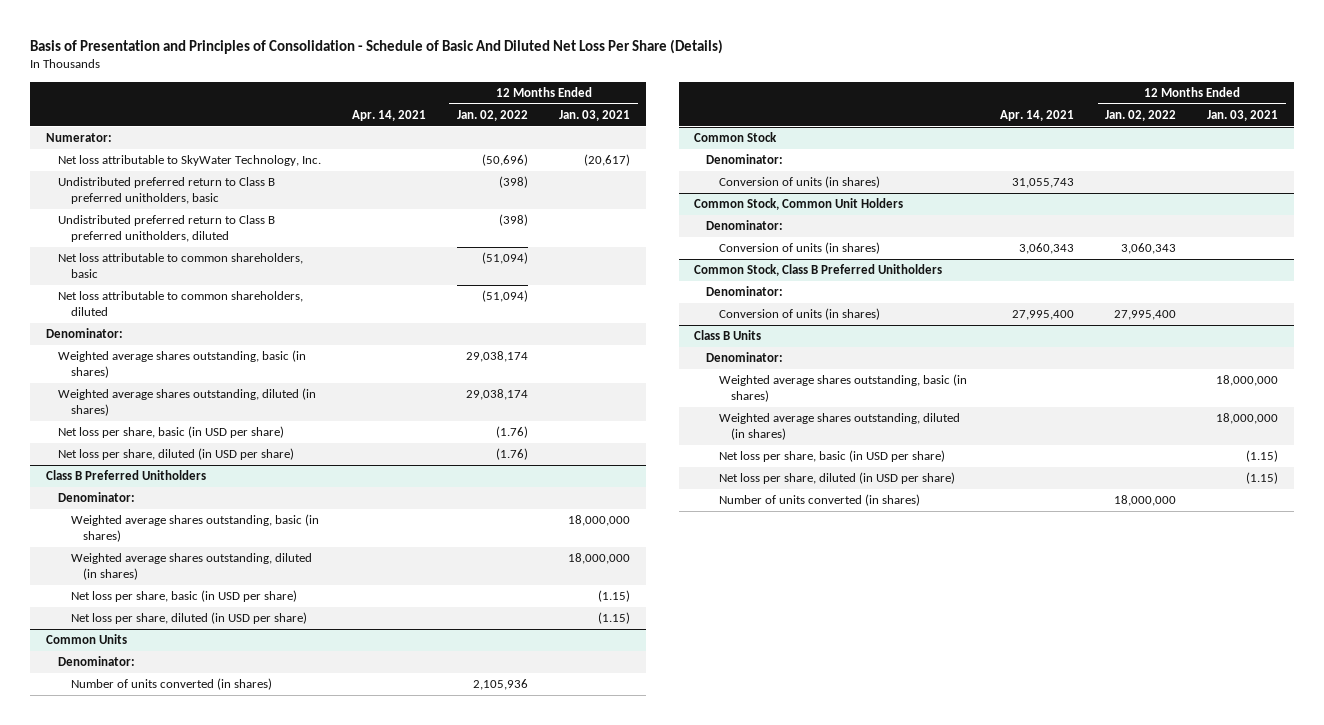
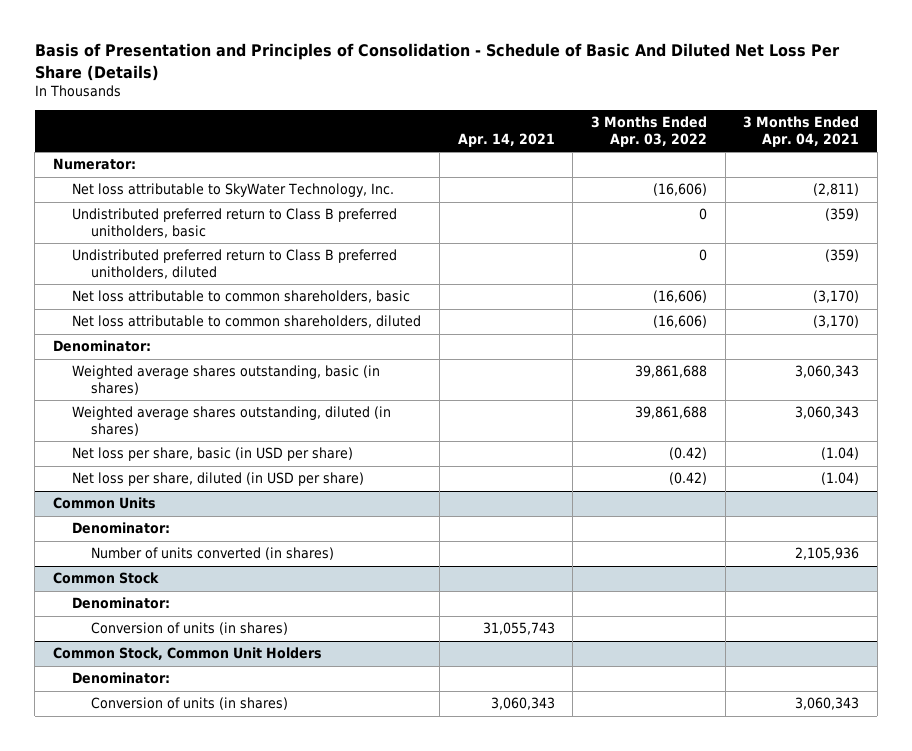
- | Apr. 14, 2021 | 12 Months Ended Jan. 02, 2022 | 12 Months Ended Jan. 03, 2021
+ | Apr. 14, 2021 | 3 Months Ended Apr. 03, 2022 | 3 Months Ended Apr. 04, 2021
- Class B Preferred Unitholders
- Denominator:
- Weighted average shares outstanding, basic (in shares) | | | 18,000,000
- Weighted average shares outstanding, diluted (in shares) | | | 18,000,000
- Net loss per share, basic (in USD per share) | | | (1.15)
- Net loss per share, diluted (in USD per share) | | | (1.15)
- Common Stock, Class B Preferred Unitholders
- Denominator:
- Conversion of units (in shares) | 27,995,400 | 27,995,400 |
- Class B Units
- Denominator:
- Weighted average shares outstanding, basic (in shares) | | | 18,000,000
- Weighted average shares outstanding, diluted (in shares) | | | 18,000,000
- Net loss per share, basic (in USD per share) | | | (1.15)
- Net loss per share, diluted (in USD per share) | | | (1.15)
- Number of units converted (in shares) | | 18,000,000 |

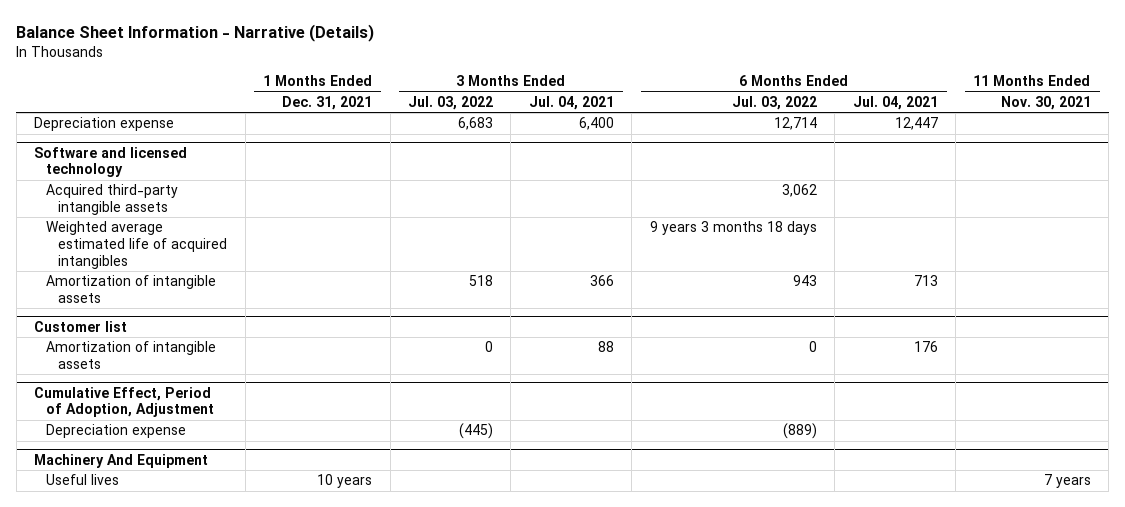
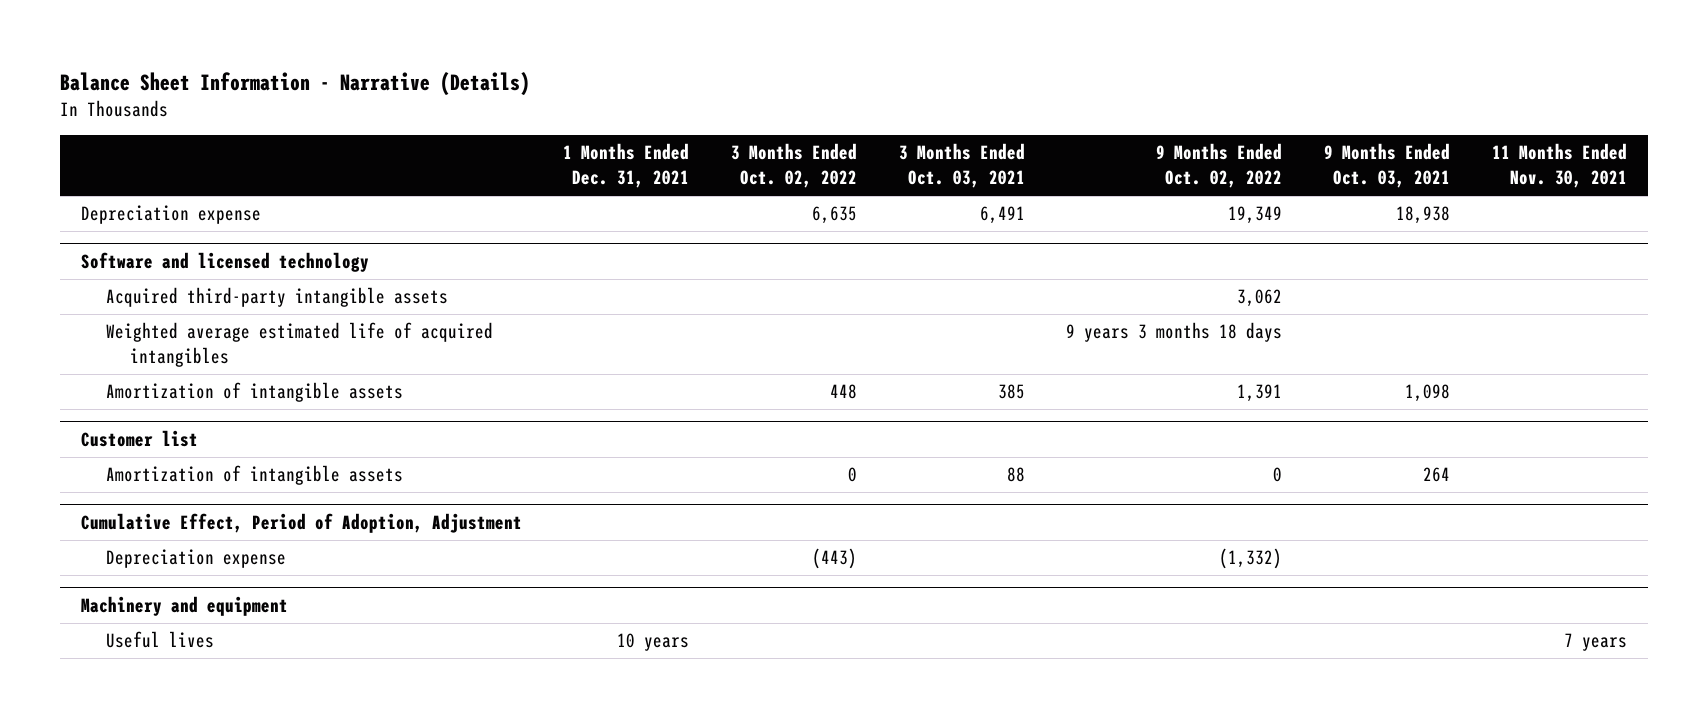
- | 1 Months Ended Dec. 31, 2021 | 3 Months Ended Jul. 03, 2022 | 3 Months Ended Jul. 04, 2021 | 6 Months Ended Jul. 03, 2022 | 6 Months Ended Jul. 04, 2021 | 11 Months Ended Nov. 30, 2021
+ | 1 Months Ended Dec. 31, 2021 | 3 Months Ended Oct. 02, 2022 | 3 Months Ended Oct. 03, 2021 | 9 Months Ended Oct. 02, 2022 | 9 Months Ended Oct. 03, 2021 | 11 Months Ended Nov. 30, 2021
- Machinery And Equipment
+ Machinery and equipment

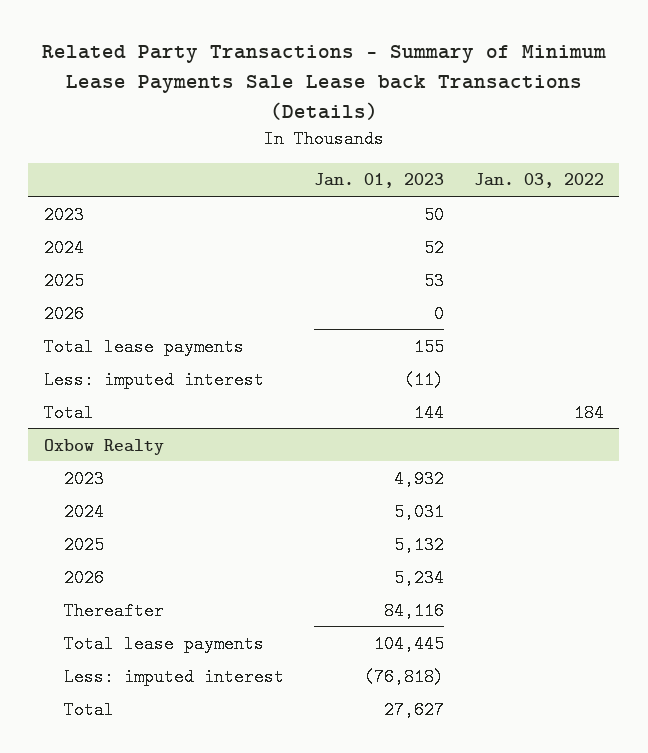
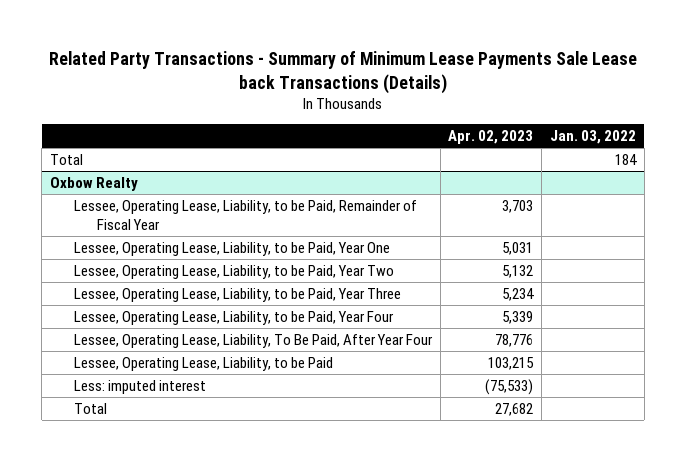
- | Jan. 01, 2023 | Jan. 03, 2022
+ | Apr. 02, 2023 | Jan. 03, 2022
- 2023 | 50 |
- 2024 | 52 |
- 2025 | 53 |
- 2026 | 0 |
- Total lease payments | 155 |
- Less: imputed interest | (11) |
@ Oxbow Realty
- 2023 | 4,932 |
- 2024 | 5,031 |
- 2025 | 5,132 |
- 2026 | 5,234 |
- Thereafter | 84,116 |
- Total lease payments | 104,445 |
+ Lessee, Operating Lease, Liability, to be Paid, Remainder of Fiscal Year | 3,703 |
+ Lessee, Operating Lease, Liability, to be Paid, Year One | 5,031 |
+ Lessee, Operating Lease, Liability, to be Paid, Year Two | 5,132 |
+ Lessee, Operating Lease, Liability, to be Paid, Year Three | 5,234 |
+ Lessee, Operating Lease, Liability, to be Paid, Year Four | 5,339 |
+ Lessee, Operating Lease, Liability, To Be Paid, After Year Four | 78,776 |
+ Lessee, Operating Lease, Liability, to be Paid | 103,215 |

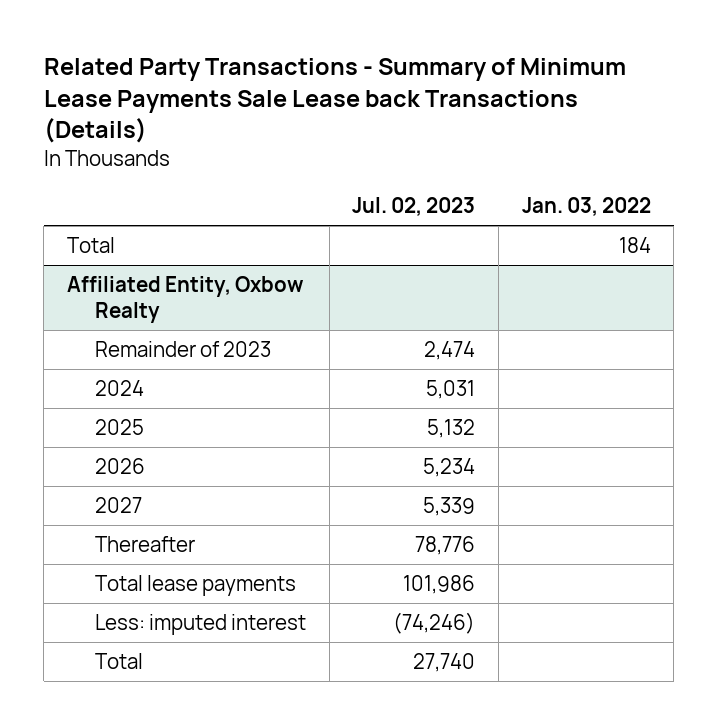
- | Apr. 02, 2023 | Jan. 03, 2022
+ | Jul. 02, 2023 | Jan. 03, 2022
- Oxbow Realty
- Lessee, Operating Lease, Liability, to be Paid, Remainder of Fiscal Year | 3,703 |
- Lessee, Operating Lease, Liability, to be Paid, Year One | 5,031 |
- Lessee, Operating Lease, Liability, to be Paid, Year Two | 5,132 |
- Lessee, Operating Lease, Liability, to be Paid, Year Three | 5,234 |
- Lessee, Operating Lease, Liability, to be Paid, Year Four | 5,339 |
- Lessee, Operating Lease, Liability, To Be Paid, After Year Four | 78,776 |
- Lessee, Operating Lease, Liability, to be Paid | 103,215 |
+ Affiliated Entity, Oxbow Realty
+ Remainder of 2023 | 2,474 |
+ 2024 | 5,031 |
+ 2025 | 5,132 |
+ 2026 | 5,234 |
+ 2027 | 5,339 |
+ Thereafter | 78,776 |
+ Total lease payments | 101,986 |

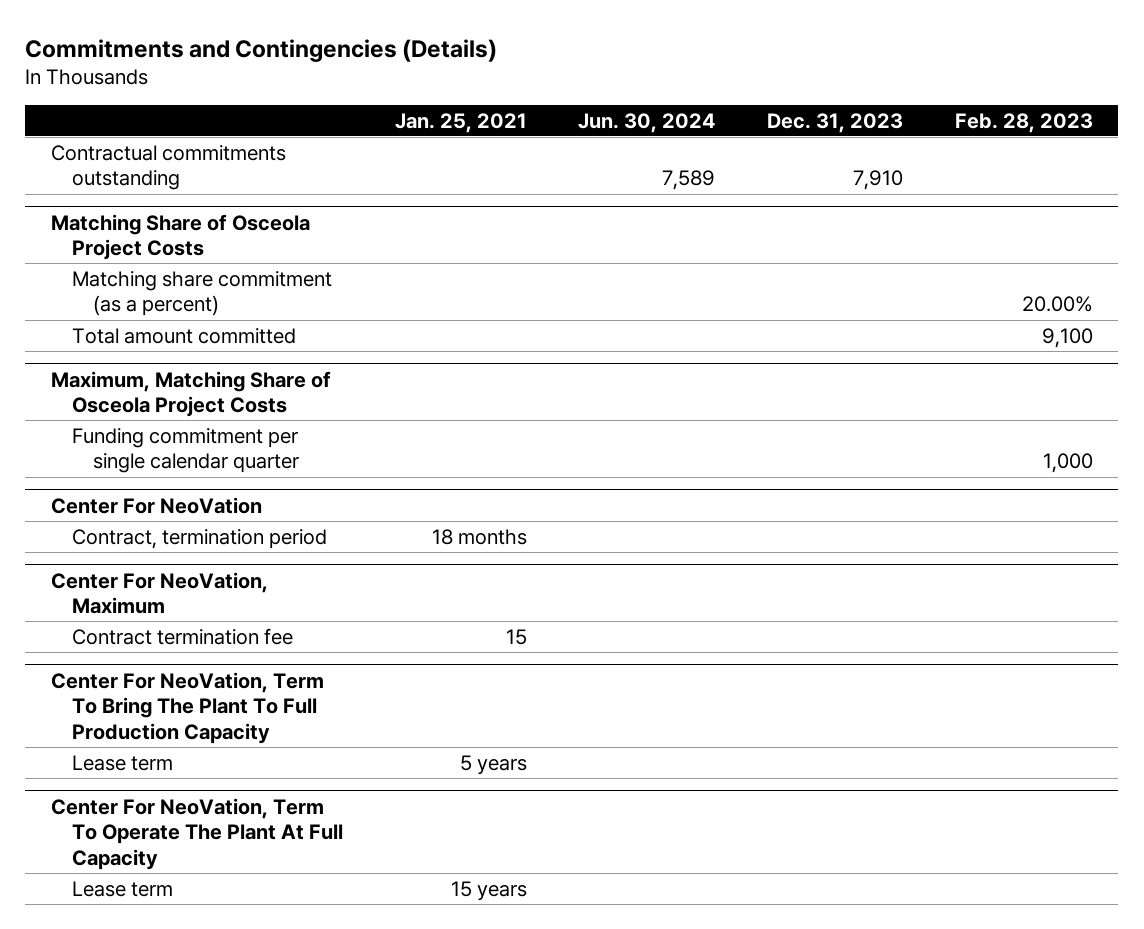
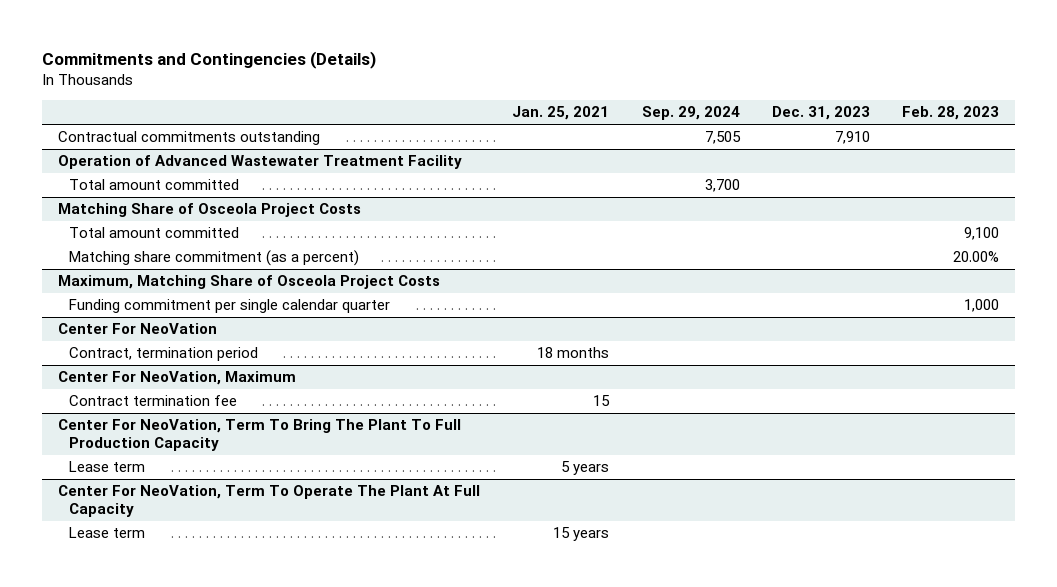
- | Jan. 25, 2021 | Jun. 30, 2024 | Dec. 31, 2023 | Feb. 28, 2023
+ | Jan. 25, 2021 | Sep. 29, 2024 | Dec. 31, 2023 | Feb. 28, 2023
+ Operation of Advanced Wastewater Treatment Facility
+ Total amount committed | | 3,700 | |
@ Matching Share of Osceola Project Costs
moved down: Matching share commitment (as a percent) | | | | 20.00%

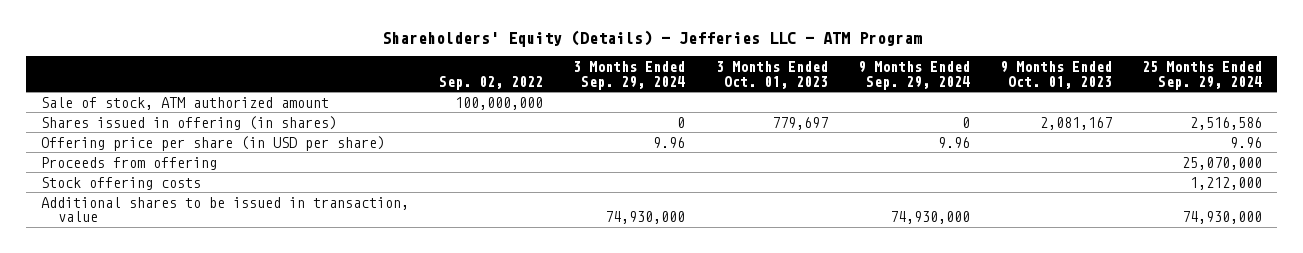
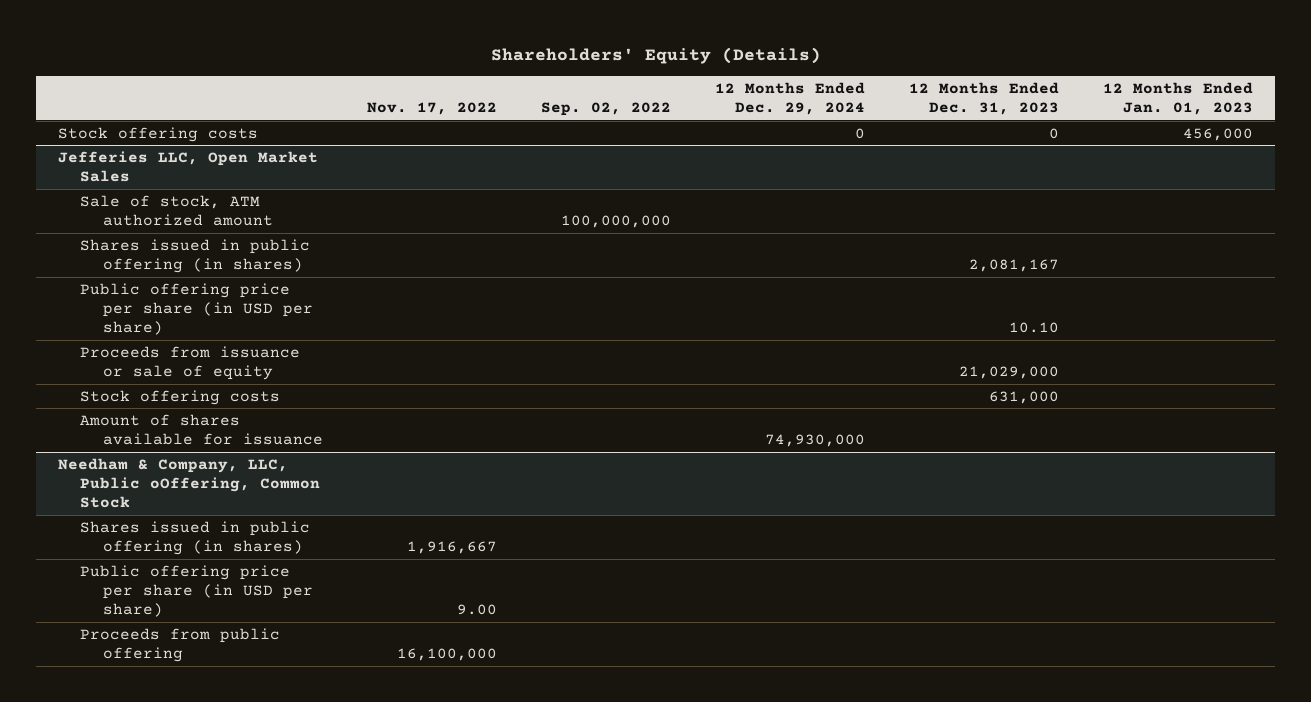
- Shareholders' Equity (Details) - Jefferies LLC - ATM Program
+ Shareholders' Equity (Details)
- | Sep. 02, 2022 | 3 Months Ended Sep. 29, 2024 | 3 Months Ended Oct. 01, 2023 | 9 Months Ended Sep. 29, 2024 | 9 Months Ended Oct. 01, 2023 | 25 Months Ended Sep. 29, 2024
+ | Nov. 17, 2022 | Sep. 02, 2022 | 12 Months Ended Dec. 29, 2024 | 12 Months Ended Dec. 31, 2023 | 12 Months Ended Jan. 01, 2023
- Sale of stock, ATM authorized amount | 100,000,000 | | | | |
- Shares issued in offering (in shares) | | 0 | 779,697 | 0 | 2,081,167 | 2,516,586
- Offering price per share (in USD per share) | | 9.96 | | 9.96 | | 9.96
- Proceeds from offering | | | | | | 25,070,000
- Additional shares to be issued in transaction, value | | 74,930,000 | | 74,930,000 | | 74,930,000
+ Jefferies LLC, Open Market Sales
+ Sale of stock, ATM authorized amount | | 100,000,000 | | |
+ Shares issued in public offering (in shares) | | | | 2,081,167 |
+ Public offering price per share (in USD per share) | | | | 10.10 |
+ Proceeds from issuance or sale of equity | | | | 21,029,000 |
+ Stock offering costs | | | | 631,000 |
+ Amount of shares available for issuance | | | 74,930,000 | |
+ Needham & Company, LLC, Public oOffering, Common Stock
+ Shares issued in public offering (in shares) | 1,916,667 | | | |
+ Public offering price per share (in USD per share) | 9.00 | | | |
+ Proceeds from public offering | 16,100,000 | | | |

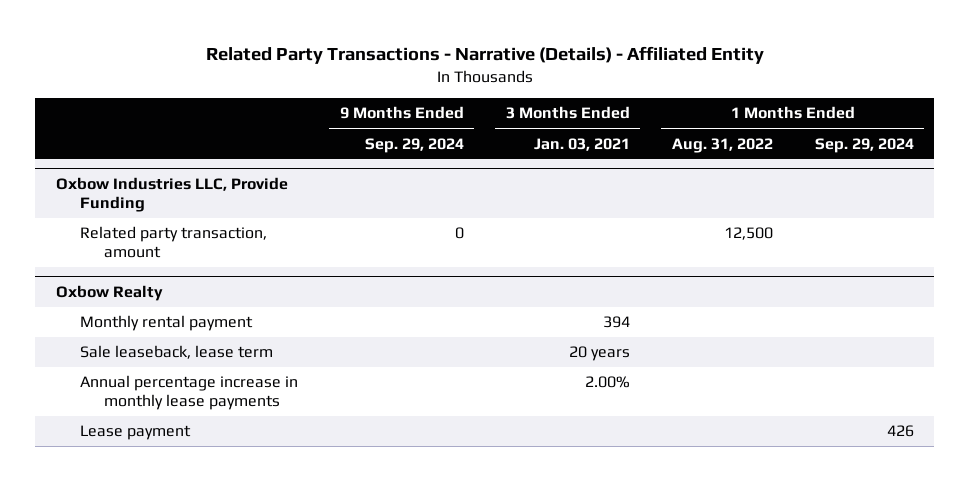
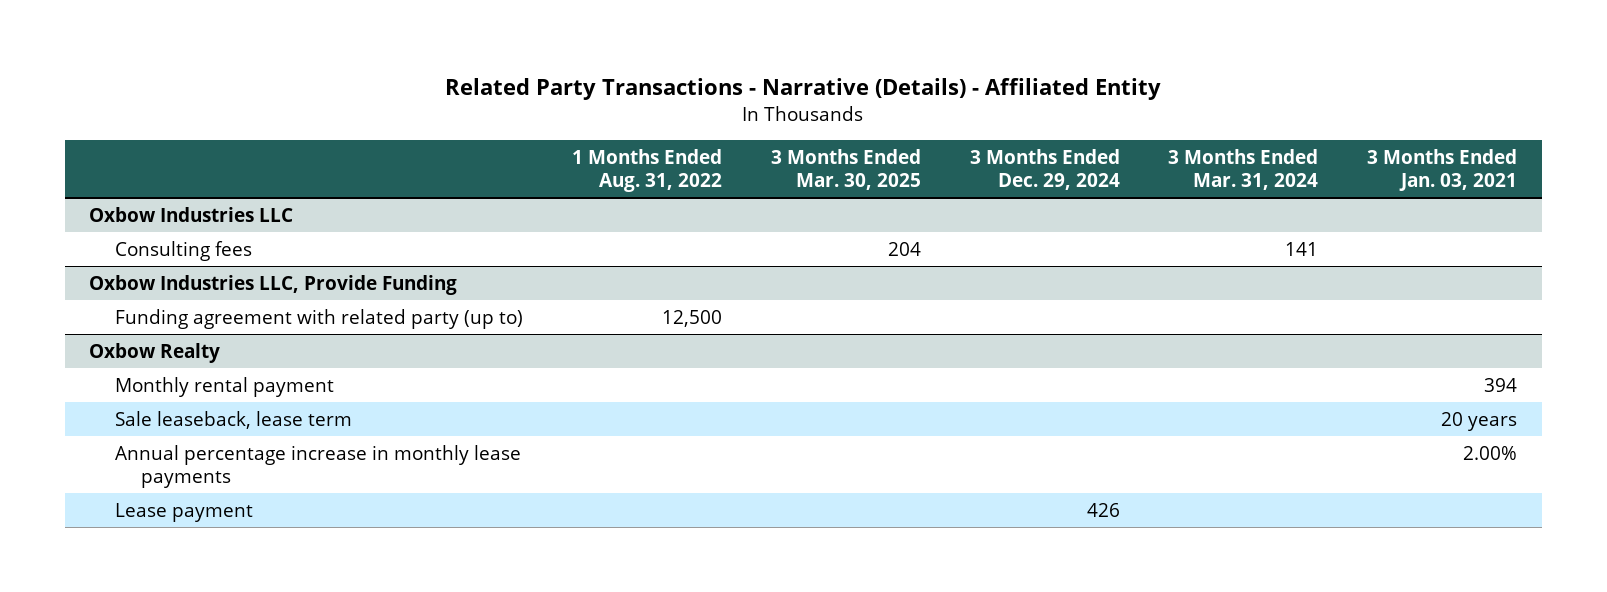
- | 9 Months Ended Sep. 29, 2024 | 3 Months Ended Jan. 03, 2021 | 1 Months Ended Aug. 31, 2022 | 1 Months Ended Sep. 29, 2024
+ | 1 Months Ended Aug. 31, 2022 | 3 Months Ended Mar. 30, 2025 | 3 Months Ended Dec. 29, 2024 | 3 Months Ended Mar. 31, 2024 | 3 Months Ended Jan. 03, 2021
+ Oxbow Industries LLC
+ Consulting fees | | 204 | | 141 |
@ Oxbow Industries LLC, Provide Funding
- Related party transaction, amount | 0 | | 12,500 |
+ Funding agreement with related party (up to) | 12,500 | | | |

